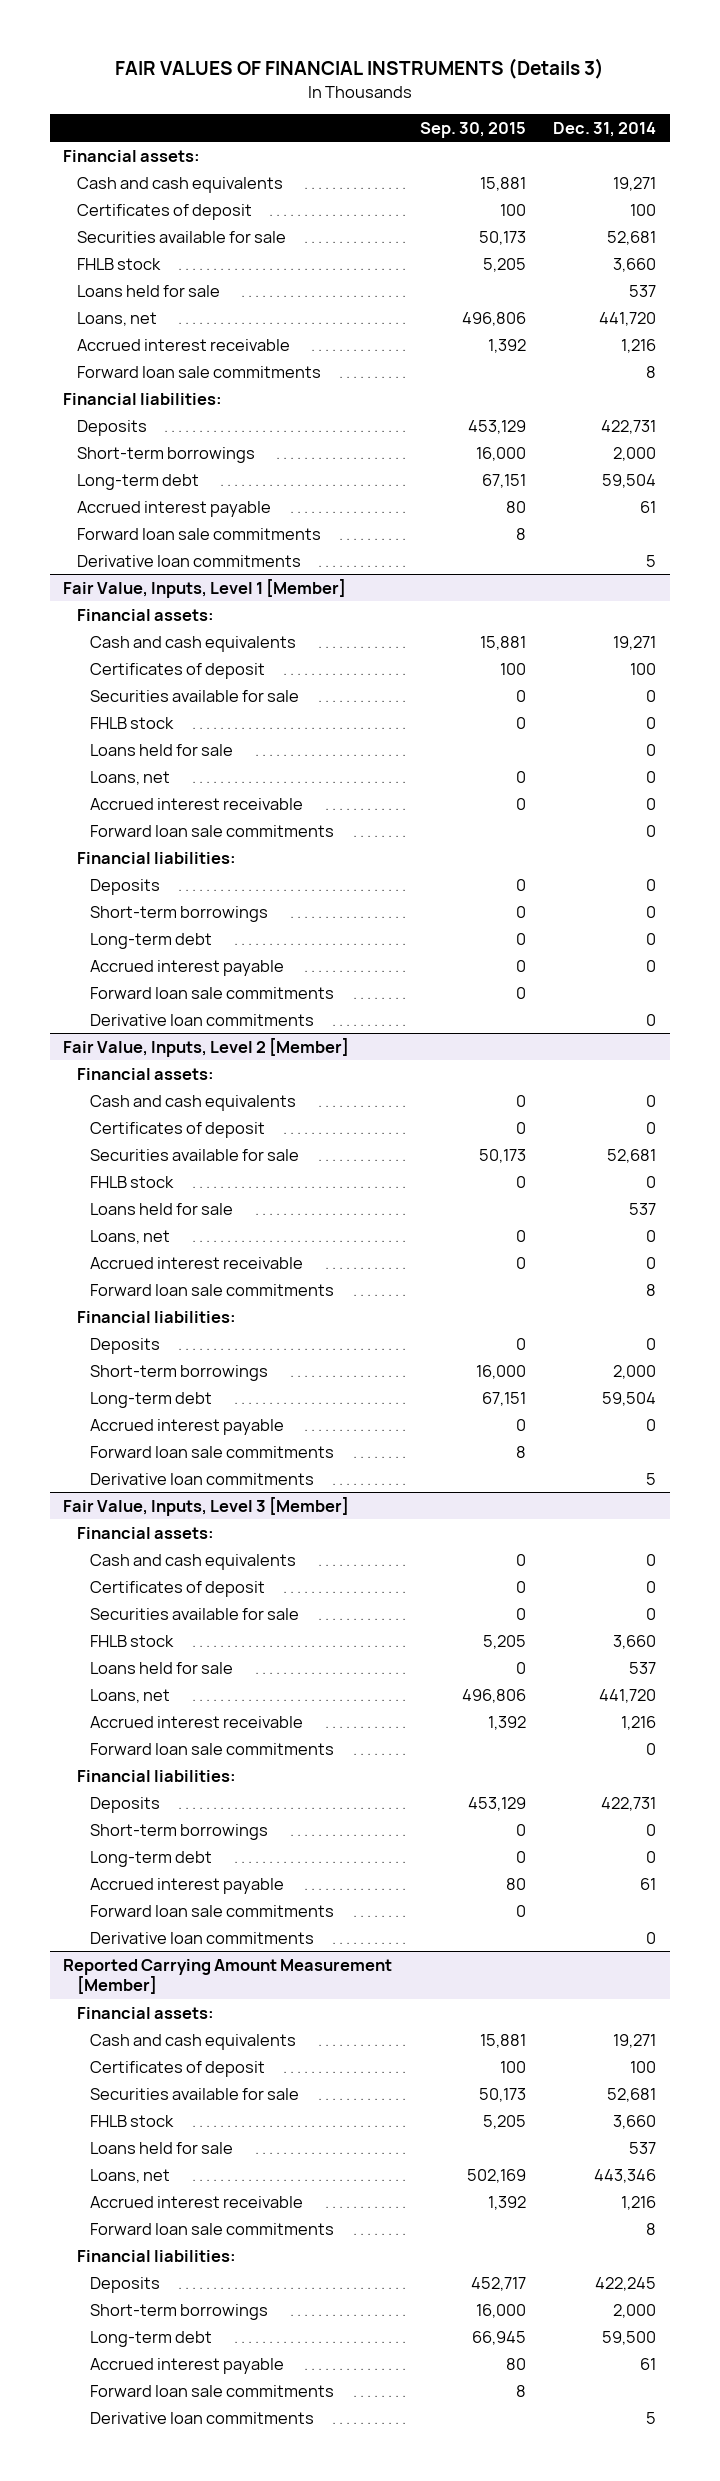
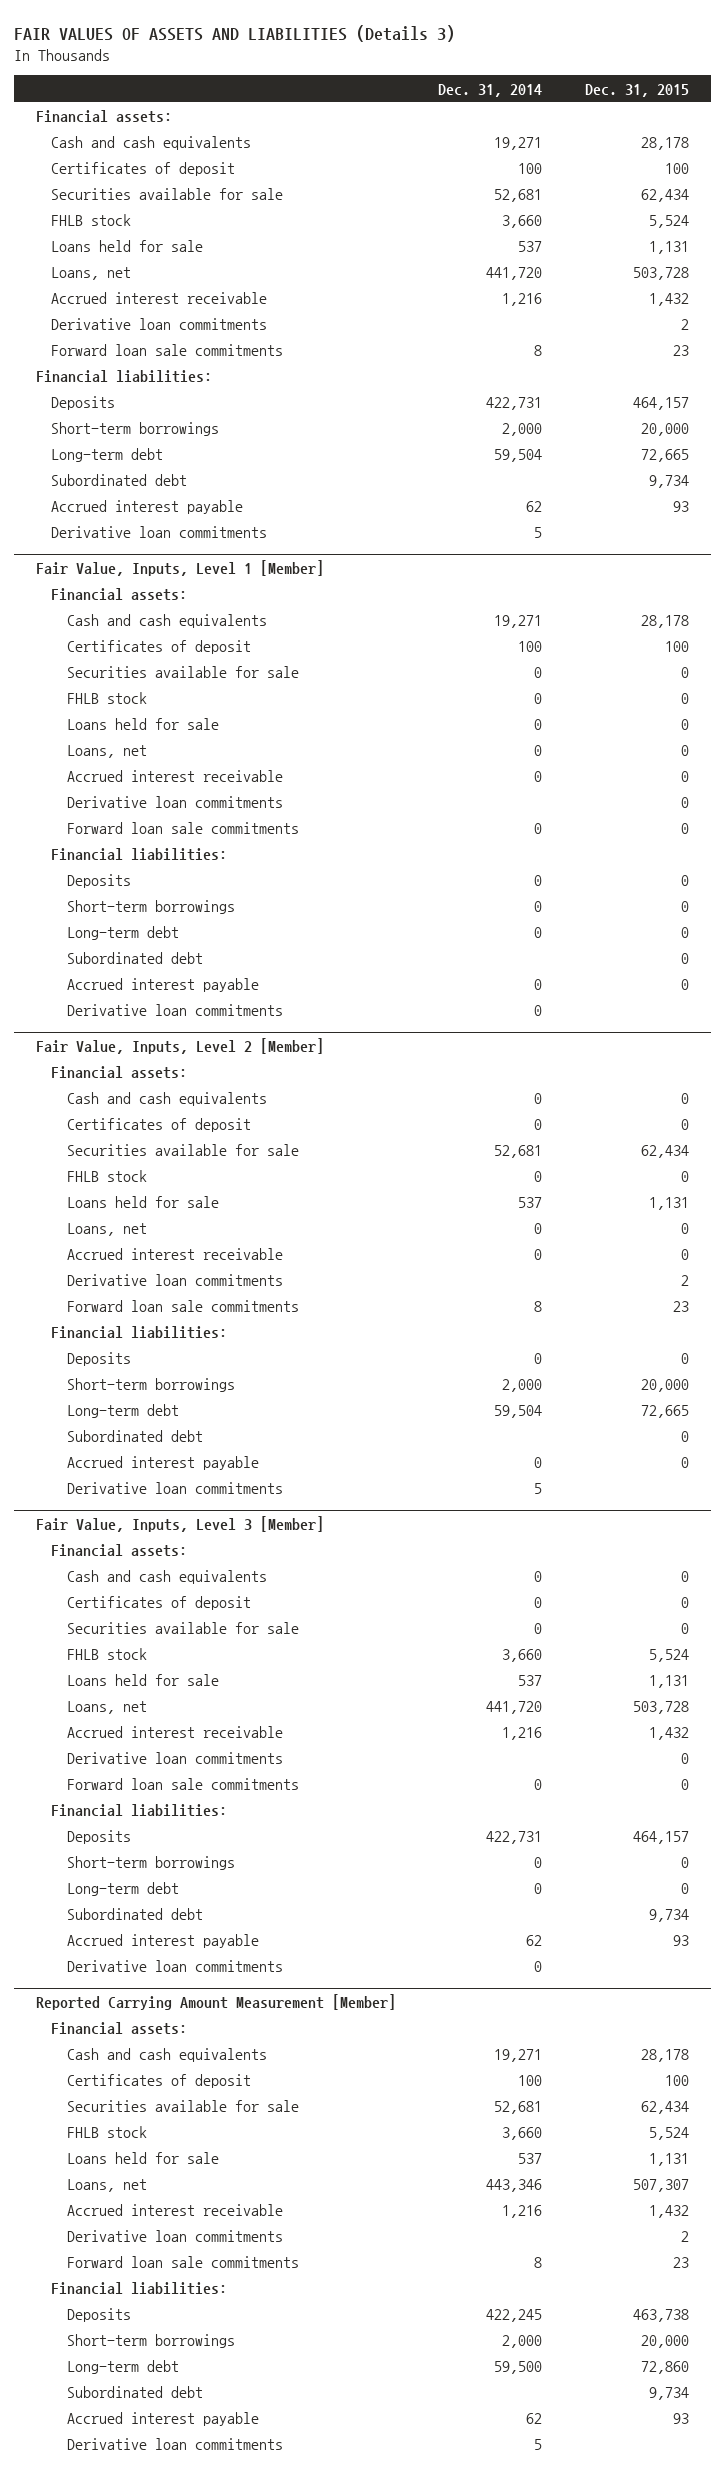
- FAIR VALUES OF FINANCIAL INSTRUMENTS (Details 3)
+ FAIR VALUES OF ASSETS AND LIABILITIES (Details 3)
- | Sep. 30, 2015 | Dec. 31, 2014
+ | Dec. 31, 2014 | Dec. 31, 2015
+ Derivative loan commitments | | 2
- Accrued interest payable | 80 | 61
- Forward loan sale commitments | 8 |
+ Subordinated debt | | 9,734
+ Accrued interest payable | 62 | 93
@ Fair Value, Inputs, Level 1 [Member]
+ Derivative loan commitments | | 0
+ Subordinated debt | | 0
- Forward loan sale commitments | 0 |
@ Fair Value, Inputs, Level 2 [Member]
+ Derivative loan commitments | | 2
+ Subordinated debt | | 0
- Forward loan sale commitments | 8 |
@ Fair Value, Inputs, Level 3 [Member]
+ Derivative loan commitments | | 0
- Accrued interest payable | 80 | 61
- Forward loan sale commitments | 0 |
+ Subordinated debt | | 9,734
+ Accrued interest payable | 62 | 93
@ Reported Carrying Amount Measurement [Member]
+ Derivative loan commitments | | 2
- Accrued interest payable | 80 | 61
- Forward loan sale commitments | 8 |
+ Subordinated debt | | 9,734
+ Accrued interest payable | 62 | 93

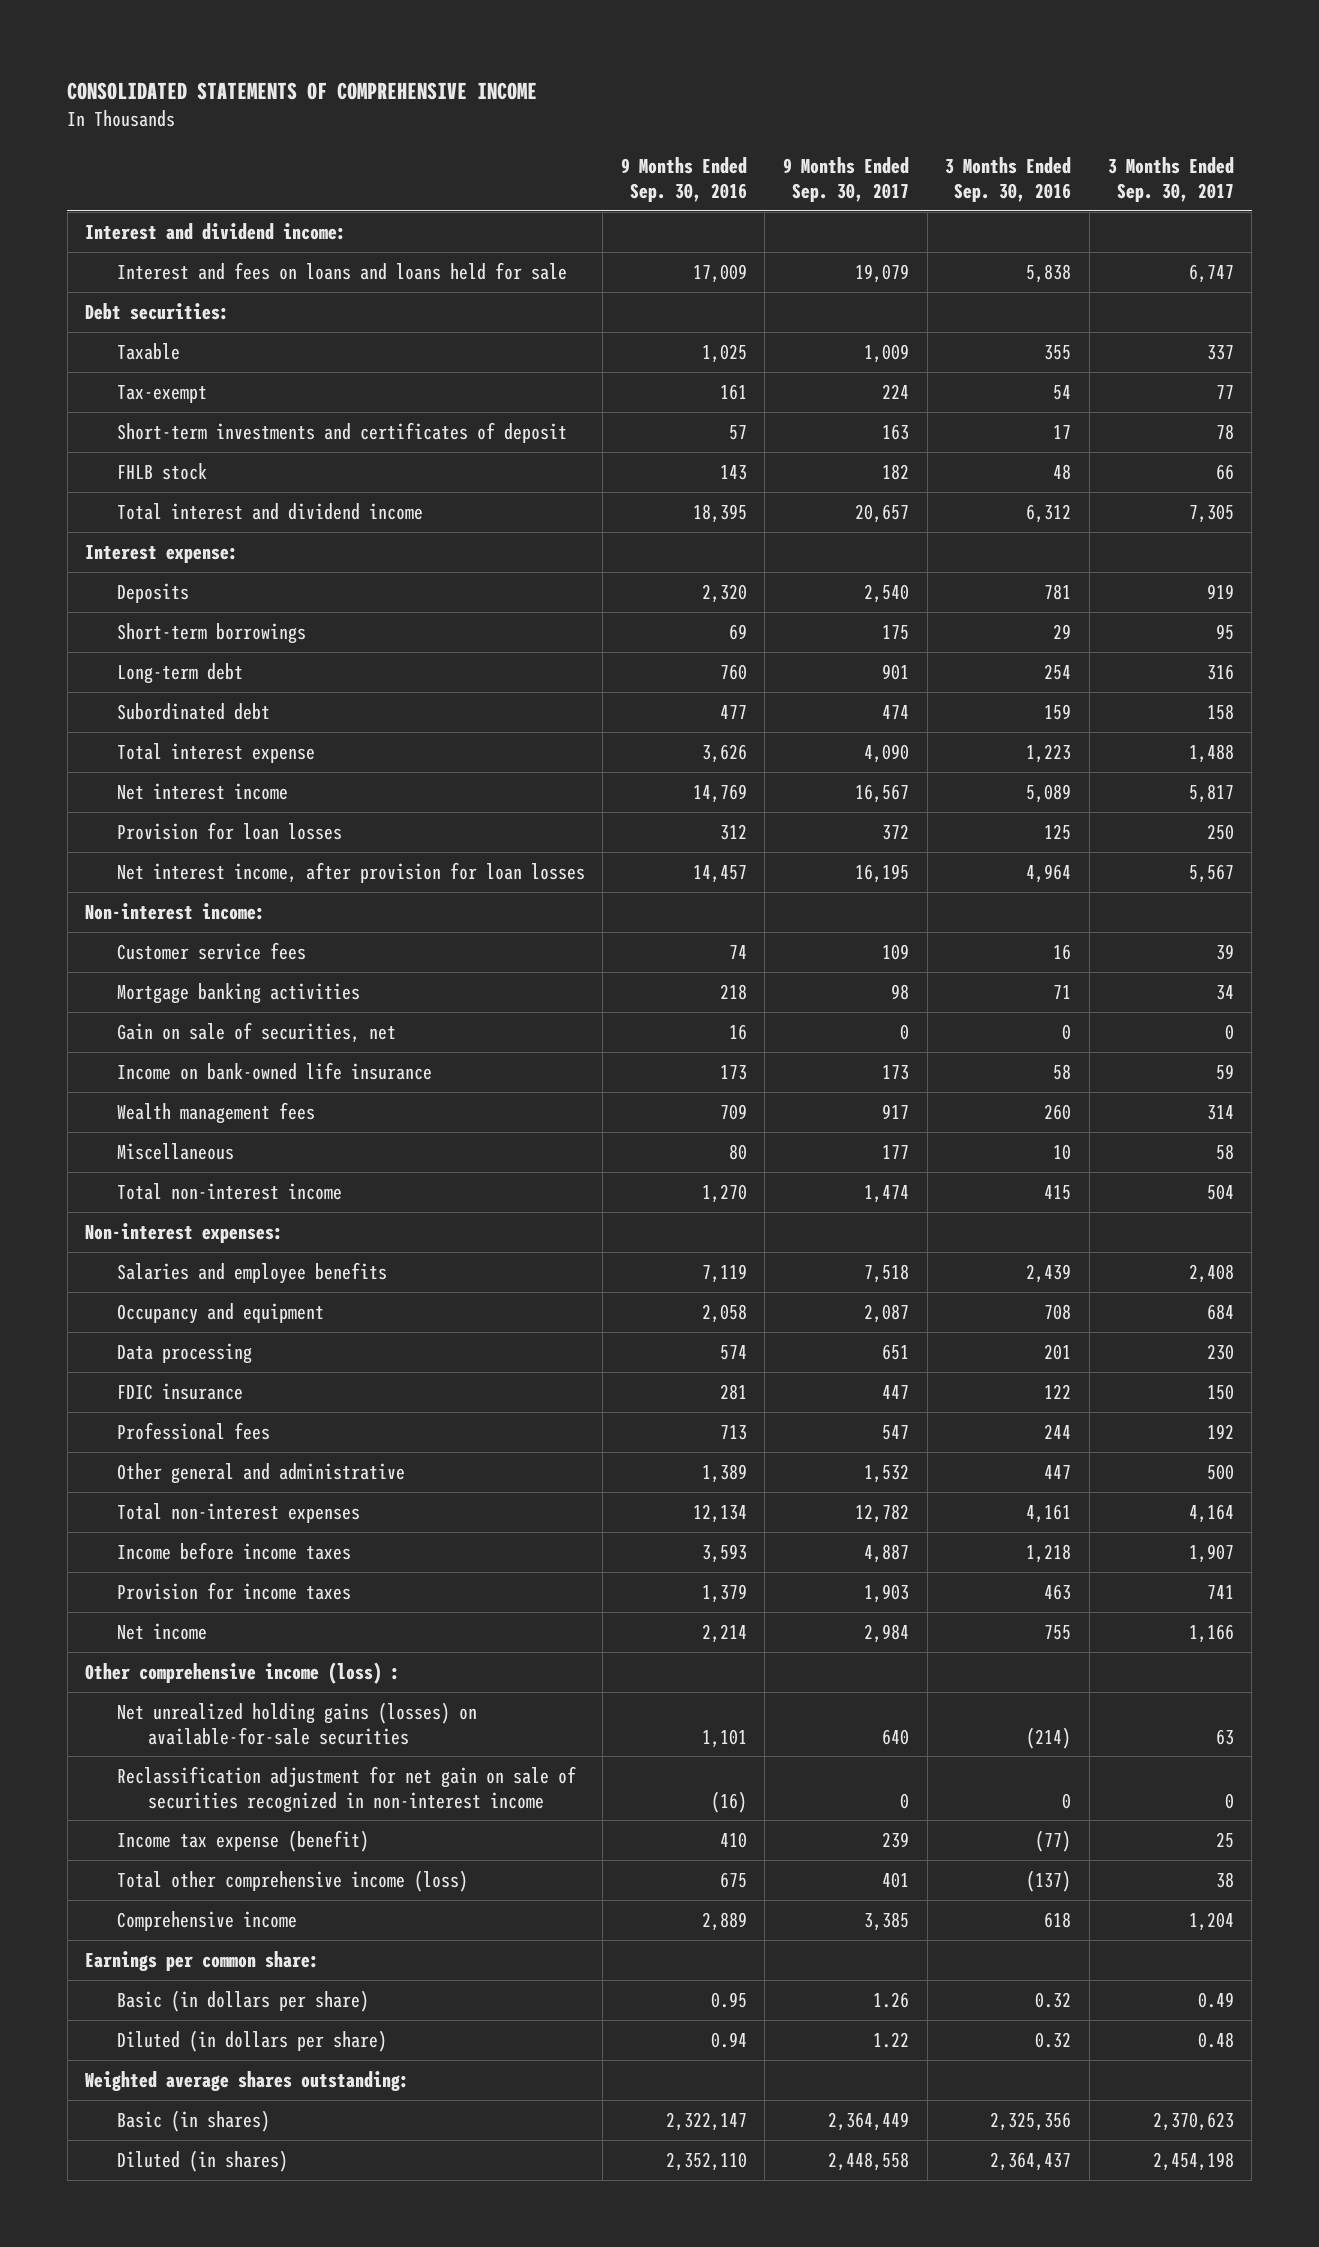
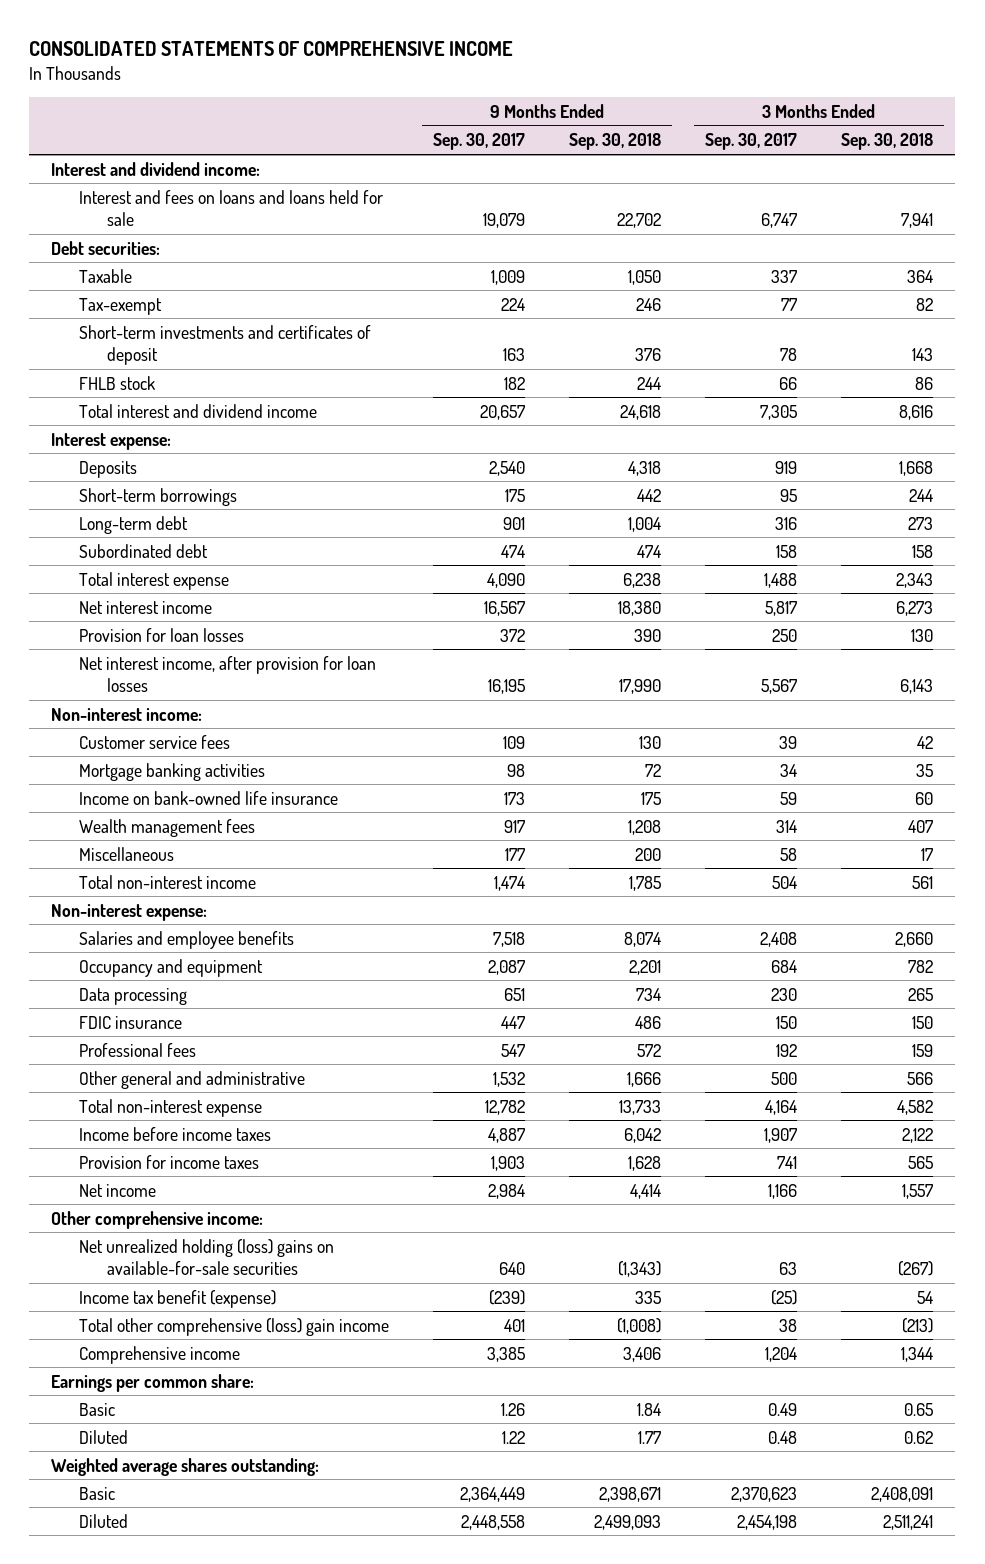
- | 9 Months Ended Sep. 30, 2016 | 9 Months Ended Sep. 30, 2017 | 3 Months Ended Sep. 30, 2016 | 3 Months Ended Sep. 30, 2017
+ | 9 Months Ended Sep. 30, 2017 | 9 Months Ended Sep. 30, 2018 | 3 Months Ended Sep. 30, 2017 | 3 Months Ended Sep. 30, 2018
- Gain on sale of securities, net | 16 | 0 | 0 | 0
- Non-interest expenses:
+ Non-interest expense:
- Total non-interest expenses | 12,134 | 12,782 | 4,161 | 4,164
+ Total non-interest expense | 12,782 | 13,733 | 4,164 | 4,582
- Other comprehensive income (loss) :
- Net unrealized holding gains (losses) on available-for-sale securities | 1,101 | 640 | (214) | 63
- Reclassification adjustment for net gain on sale of securities recognized in non-interest income | (16) | 0 | 0 | 0
- Income tax expense (benefit) | 410 | 239 | (77) | 25
- Total other comprehensive income (loss) | 675 | 401 | (137) | 38
+ Other comprehensive income:
+ Net unrealized holding (loss) gains on available-for-sale securities | 640 | (1,343) | 63 | (267)
+ Income tax benefit (expense) | (239) | 335 | (25) | 54
+ Total other comprehensive (loss) gain income | 401 | (1,008) | 38 | (213)
- Basic (in dollars per share) | 0.95 | 1.26 | 0.32 | 0.49
- Diluted (in dollars per share) | 0.94 | 1.22 | 0.32 | 0.48
+ Basic | 1.26 | 1.84 | 0.49 | 0.65
+ Diluted | 1.22 | 1.77 | 0.48 | 0.62
- Basic (in shares) | 2,322,147 | 2,364,449 | 2,325,356 | 2,370,623
- Diluted (in shares) | 2,352,110 | 2,448,558 | 2,364,437 | 2,454,198
+ Basic | 2,364,449 | 2,398,671 | 2,370,623 | 2,408,091
+ Diluted | 2,448,558 | 2,499,093 | 2,454,198 | 2,511,241

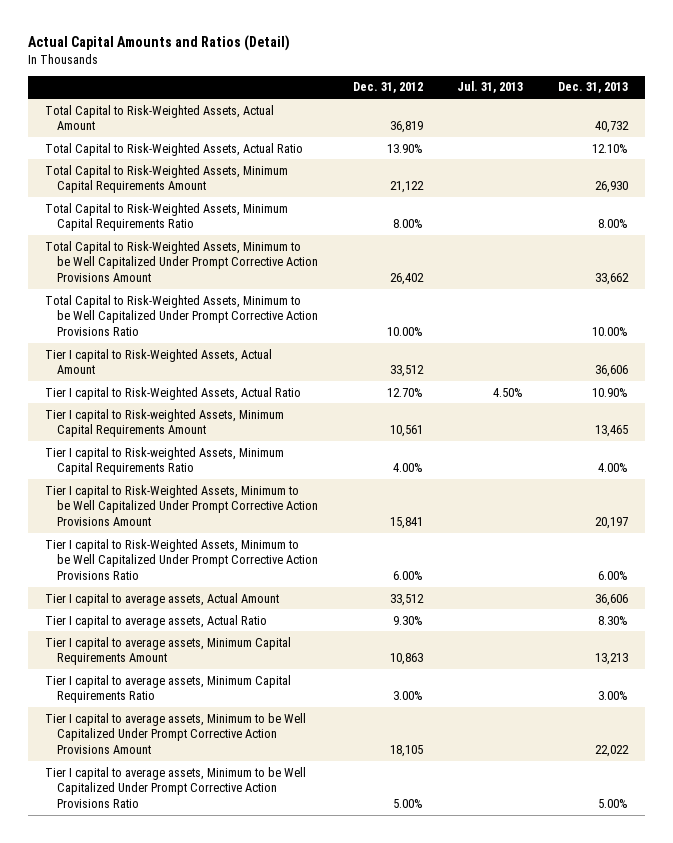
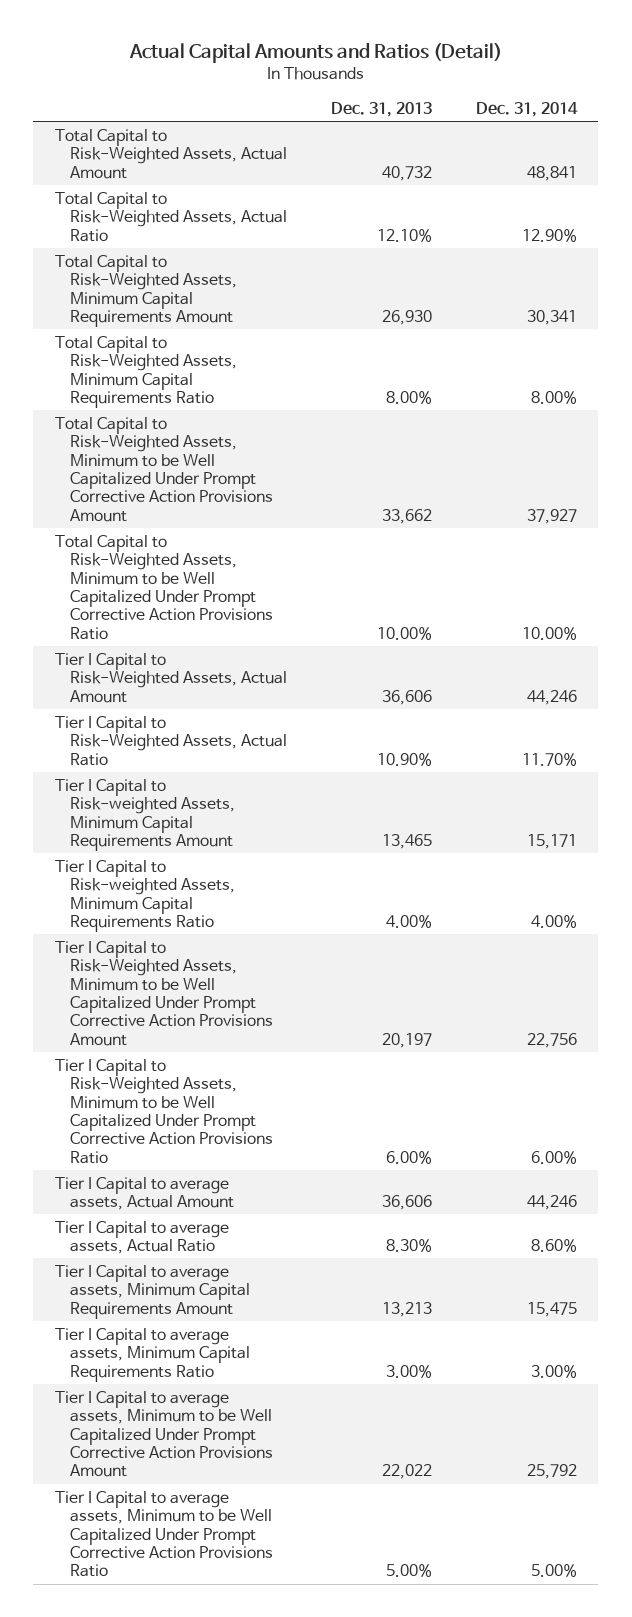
- | Dec. 31, 2012 | Jul. 31, 2013 | Dec. 31, 2013
+ | Dec. 31, 2013 | Dec. 31, 2014
- Tier I capital to Risk-Weighted Assets, Actual Amount | 33,512 | | 36,606
- Tier I capital to Risk-Weighted Assets, Actual Ratio | 12.70% | 4.50% | 10.90%
- Tier I capital to Risk-weighted Assets, Minimum Capital Requirements Amount | 10,561 | | 13,465
- Tier I capital to Risk-weighted Assets, Minimum Capital Requirements Ratio | 4.00% | | 4.00%
- Tier I capital to Risk-Weighted Assets, Minimum to be Well Capitalized Under Prompt Corrective Action Provisions Amount | 15,841 | | 20,197
- Tier I capital to Risk-Weighted Assets, Minimum to be Well Capitalized Under Prompt Corrective Action Provisions Ratio | 6.00% | | 6.00%
- Tier I capital to average assets, Actual Amount | 33,512 | | 36,606
- Tier I capital to average assets, Actual Ratio | 9.30% | | 8.30%
- Tier I capital to average assets, Minimum Capital Requirements Amount | 10,863 | | 13,213
- Tier I capital to average assets, Minimum Capital Requirements Ratio | 3.00% | | 3.00%
- Tier I capital to average assets, Minimum to be Well Capitalized Under Prompt Corrective Action Provisions Amount | 18,105 | | 22,022
- Tier I capital to average assets, Minimum to be Well Capitalized Under Prompt Corrective Action Provisions Ratio | 5.00% | | 5.00%
+ Tier I Capital to Risk-Weighted Assets, Actual Amount | 36,606 | 44,246
+ Tier I Capital to Risk-Weighted Assets, Actual Ratio | 10.90% | 11.70%
+ Tier I Capital to Risk-weighted Assets, Minimum Capital Requirements Amount | 13,465 | 15,171
+ Tier I Capital to Risk-weighted Assets, Minimum Capital Requirements Ratio | 4.00% | 4.00%
+ Tier I Capital to Risk-Weighted Assets, Minimum to be Well Capitalized Under Prompt Corrective Action Provisions Amount | 20,197 | 22,756
+ Tier I Capital to Risk-Weighted Assets, Minimum to be Well Capitalized Under Prompt Corrective Action Provisions Ratio | 6.00% | 6.00%
+ Tier I Capital to average assets, Actual Amount | 36,606 | 44,246
+ Tier I Capital to average assets, Actual Ratio | 8.30% | 8.60%
+ Tier I Capital to average assets, Minimum Capital Requirements Amount | 13,213 | 15,475
+ Tier I Capital to average assets, Minimum Capital Requirements Ratio | 3.00% | 3.00%
+ Tier I Capital to average assets, Minimum to be Well Capitalized Under Prompt Corrective Action Provisions Amount | 22,022 | 25,792
+ Tier I Capital to average assets, Minimum to be Well Capitalized Under Prompt Corrective Action Provisions Ratio | 5.00% | 5.00%

